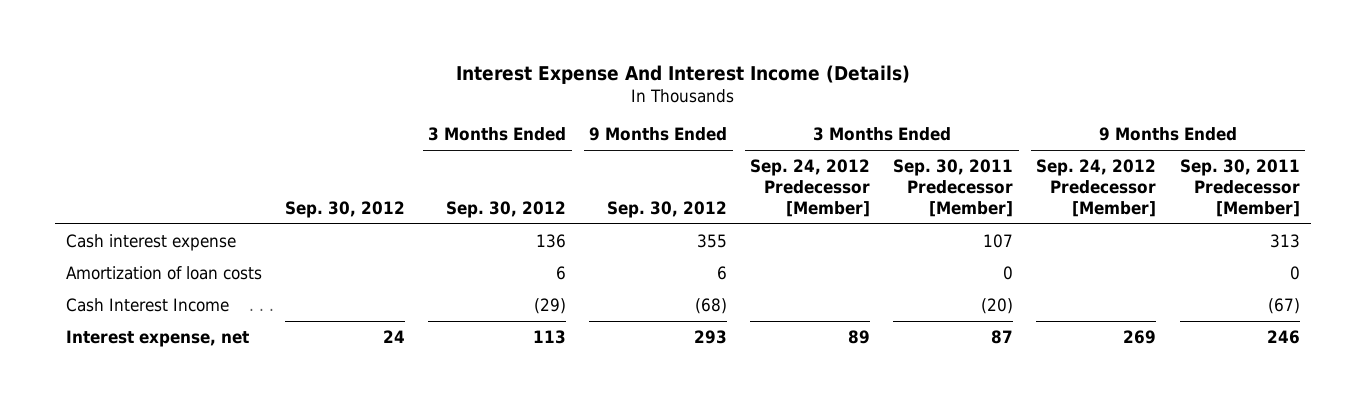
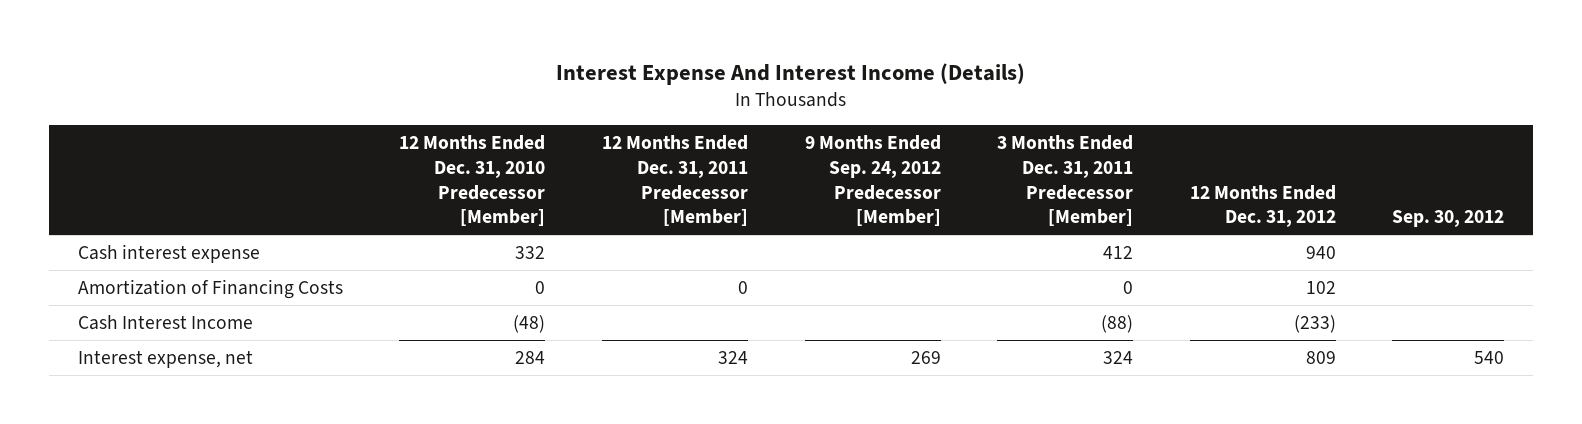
- | Sep. 30, 2012 | 3 Months Ended Sep. 30, 2012 | 9 Months Ended Sep. 30, 2012 | 3 Months Ended Sep. 24, 2012 Predecessor [Member] | 3 Months Ended Sep. 30, 2011 Predecessor [Member] | 9 Months Ended Sep. 24, 2012 Predecessor [Member] | 9 Months Ended Sep. 30, 2011 Predecessor [Member]
+ | 12 Months Ended Dec. 31, 2010 Predecessor [Member] | 12 Months Ended Dec. 31, 2011 Predecessor [Member] | 9 Months Ended Sep. 24, 2012 Predecessor [Member] | 3 Months Ended Dec. 31, 2011 Predecessor [Member] | 12 Months Ended Dec. 31, 2012 | Sep. 30, 2012
- Amortization of loan costs | | 6 | 6 | | 0 | | 0
+ Amortization of Financing Costs | 0 | 0 | | 0 | 102 |
- Interest expense, net | 24 | 113 | 293 | 89 | 87 | 269 | 246
+ Interest expense, net | 284 | 324 | 269 | 324 | 809 | 540

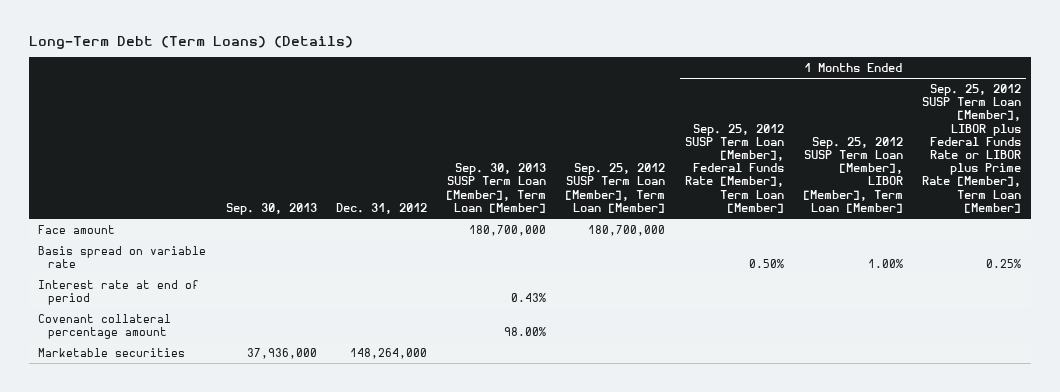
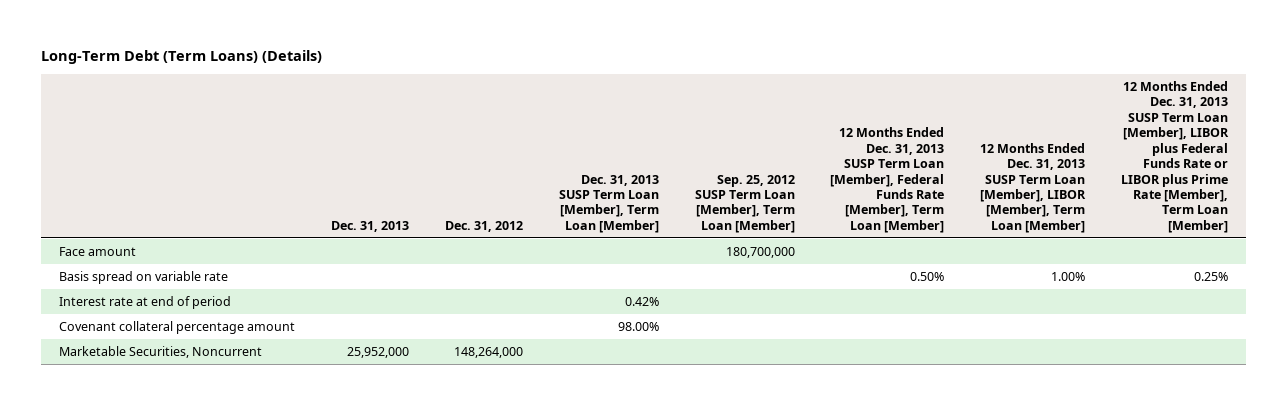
- | Sep. 30, 2013 | Dec. 31, 2012 | Sep. 30, 2013 SUSP Term Loan [Member], Term Loan [Member] | Sep. 25, 2012 SUSP Term Loan [Member], Term Loan [Member] | 1 Months Ended Sep. 25, 2012 SUSP Term Loan [Member], Federal Funds Rate [Member], Term Loan [Member] | 1 Months Ended Sep. 25, 2012 SUSP Term Loan [Member], LIBOR [Member], Term Loan [Member] | 1 Months Ended Sep. 25, 2012 SUSP Term Loan [Member], LIBOR plus Federal Funds Rate or LIBOR plus Prime Rate [Member], Term Loan [Member]
+ | Dec. 31, 2013 | Dec. 31, 2012 | Dec. 31, 2013 SUSP Term Loan [Member], Term Loan [Member] | Sep. 25, 2012 SUSP Term Loan [Member], Term Loan [Member] | 12 Months Ended Dec. 31, 2013 SUSP Term Loan [Member], Federal Funds Rate [Member], Term Loan [Member] | 12 Months Ended Dec. 31, 2013 SUSP Term Loan [Member], LIBOR [Member], Term Loan [Member] | 12 Months Ended Dec. 31, 2013 SUSP Term Loan [Member], LIBOR plus Federal Funds Rate or LIBOR plus Prime Rate [Member], Term Loan [Member]
- Marketable securities | 37,936,000 | 148,264,000 | | | | |
+ Marketable Securities, Noncurrent | 25,952,000 | 148,264,000 | | | | |

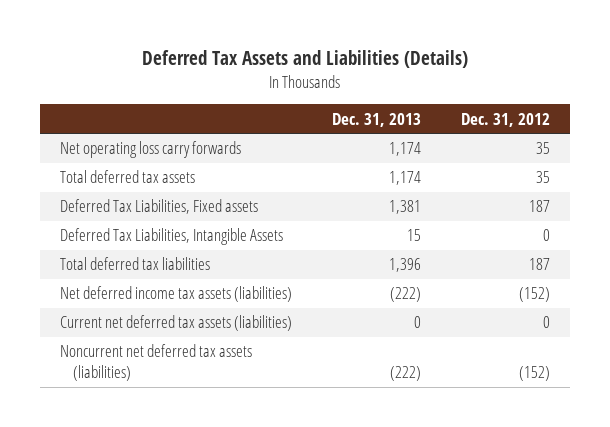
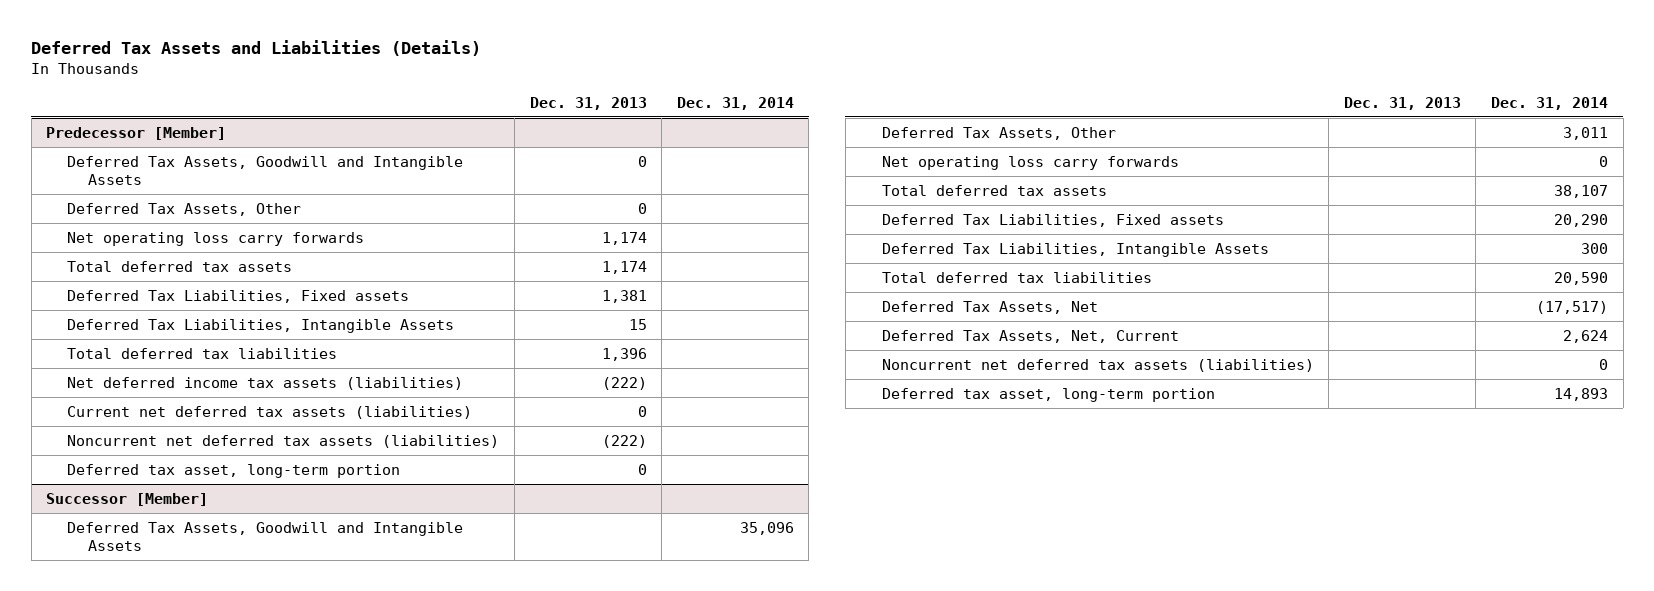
- | Dec. 31, 2013 | Dec. 31, 2012
+ | Dec. 31, 2013 | Dec. 31, 2014
+ Predecessor [Member]
+ Deferred Tax Assets, Goodwill and Intangible Assets | 0 |
+ Deferred Tax Assets, Other | 0 |
+ Deferred tax asset, long-term portion | 0 |
+ Successor [Member]
+ Deferred Tax Assets, Goodwill and Intangible Assets | | 35,096
+ Deferred Tax Assets, Other | | 3,011
+ Net operating loss carry forwards | | 0
+ Total deferred tax assets | | 38,107
+ Deferred Tax Liabilities, Fixed assets | | 20,290
+ Deferred Tax Liabilities, Intangible Assets | | 300
+ Total deferred tax liabilities | | 20,590
+ Deferred Tax Assets, Net | | (17,517)
+ Deferred Tax Assets, Net, Current | | 2,624
+ Noncurrent net deferred tax assets (liabilities) | | 0
+ Deferred tax asset, long-term portion | | 14,893

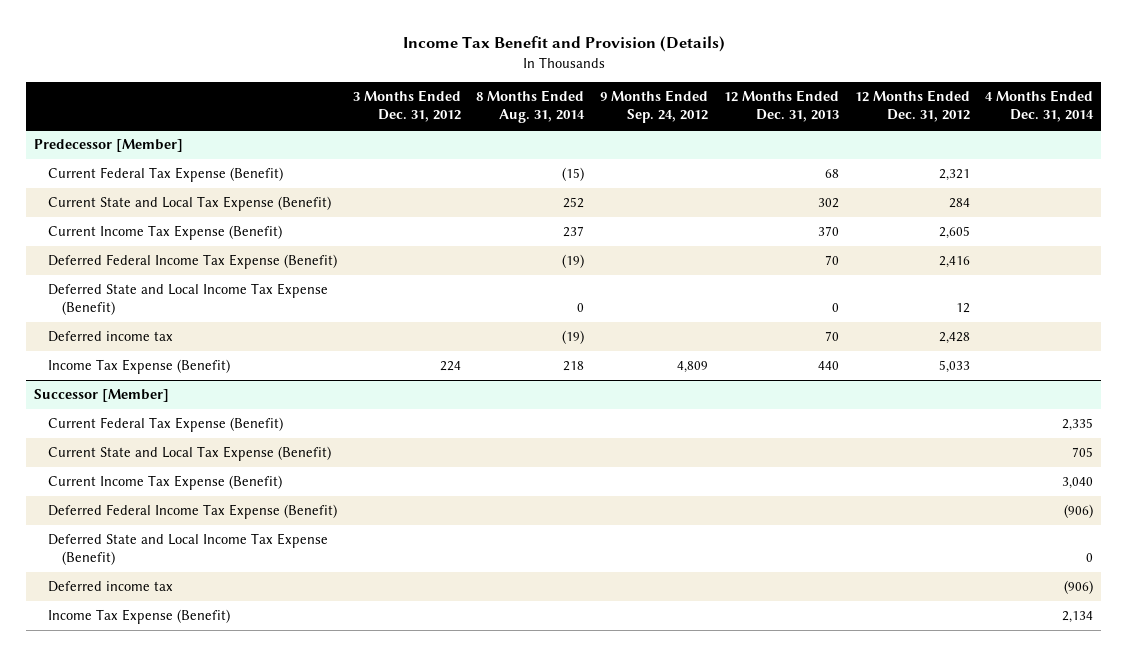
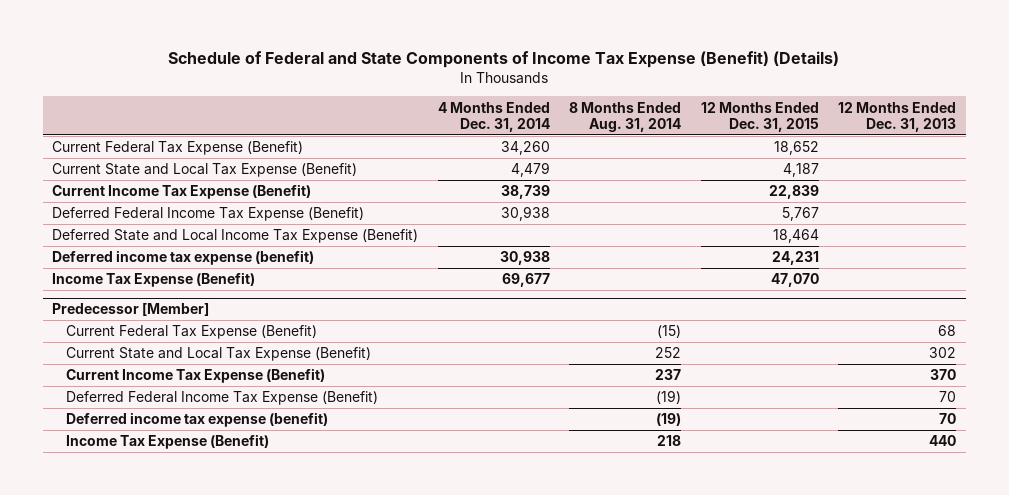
- Income Tax Benefit and Provision (Details)
+ Schedule of Federal and State Components of Income Tax Expense (Benefit) (Details)
- | 3 Months Ended Dec. 31, 2012 | 8 Months Ended Aug. 31, 2014 | 9 Months Ended Sep. 24, 2012 | 12 Months Ended Dec. 31, 2013 | 12 Months Ended Dec. 31, 2012 | 4 Months Ended Dec. 31, 2014
+ | 4 Months Ended Dec. 31, 2014 | 8 Months Ended Aug. 31, 2014 | 12 Months Ended Dec. 31, 2015 | 12 Months Ended Dec. 31, 2013
+ Current Federal Tax Expense (Benefit) | 34,260 | | 18,652 |
+ Current State and Local Tax Expense (Benefit) | 4,479 | | 4,187 |
+ Current Income Tax Expense (Benefit) | 38,739 | | 22,839 |
+ Deferred Federal Income Tax Expense (Benefit) | 30,938 | | 5,767 |
+ Deferred State and Local Income Tax Expense (Benefit) | | | 18,464 |
+ Deferred income tax expense (benefit) | 30,938 | | 24,231 |
+ Income Tax Expense (Benefit) | 69,677 | | 47,070 |
@ Predecessor [Member]
- Deferred State and Local Income Tax Expense (Benefit) | | 0 | | 0 | 12 |
- Deferred income tax | | (19) | | 70 | 2,428 |
+ Deferred income tax expense (benefit) | | (19) | | 70
- Successor [Member]
- Current Federal Tax Expense (Benefit) | | | | | | 2,335
- Current State and Local Tax Expense (Benefit) | | | | | | 705
- Current Income Tax Expense (Benefit) | | | | | | 3,040
- Deferred Federal Income Tax Expense (Benefit) | | | | | | (906)
- Deferred State and Local Income Tax Expense (Benefit) | | | | | | 0
- Deferred income tax | | | | | | (906)
- Income Tax Expense (Benefit) | | | | | | 2,134

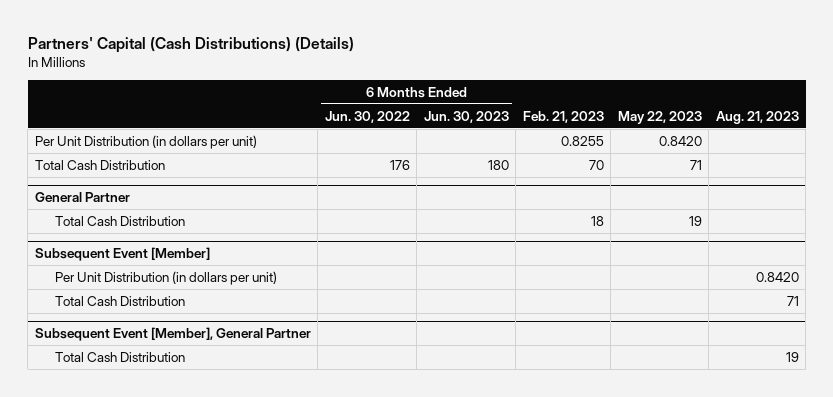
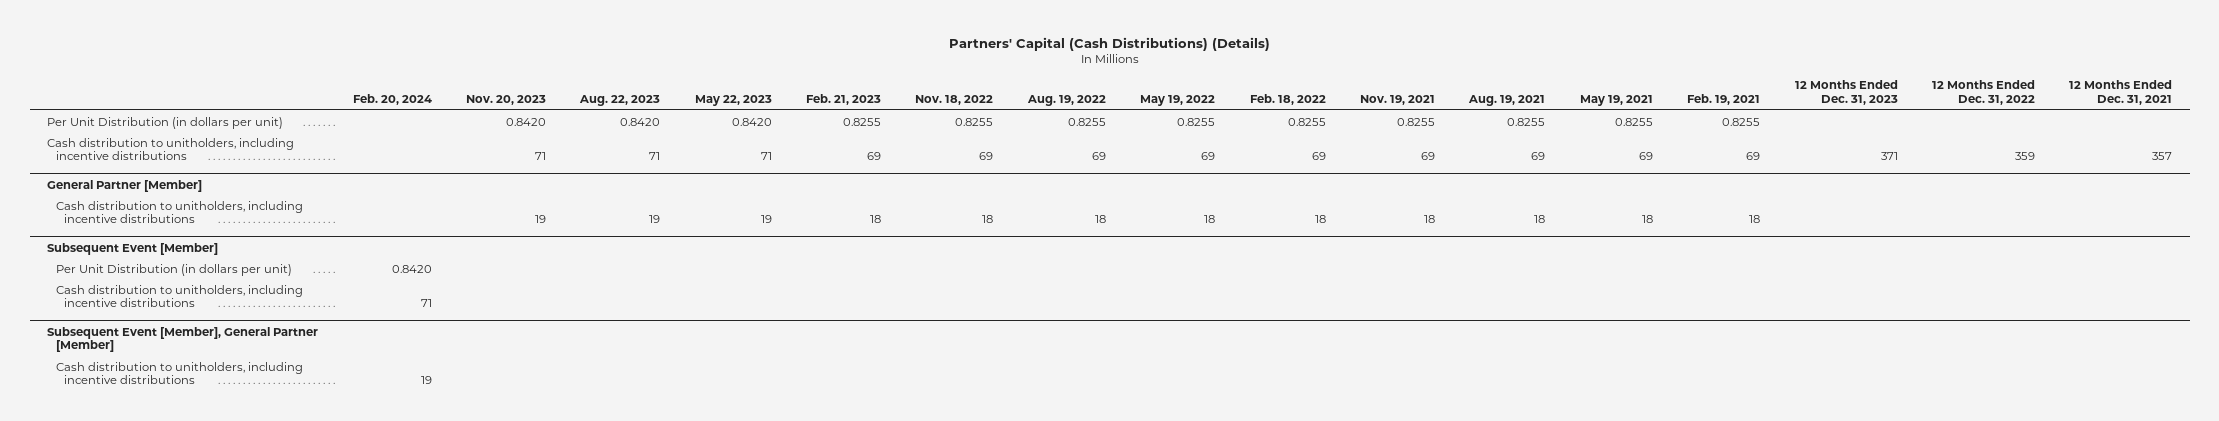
- | 6 Months Ended Jun. 30, 2022 | 6 Months Ended Jun. 30, 2023 | Feb. 21, 2023 | May 22, 2023 | Aug. 21, 2023
+ | Feb. 20, 2024 | Nov. 20, 2023 | Aug. 22, 2023 | May 22, 2023 | Feb. 21, 2023 | Nov. 18, 2022 | Aug. 19, 2022 | May 19, 2022 | Feb. 18, 2022 | Nov. 19, 2021 | Aug. 19, 2021 | May 19, 2021 | Feb. 19, 2021 | 12 Months Ended Dec. 31, 2023 | 12 Months Ended Dec. 31, 2022 | 12 Months Ended Dec. 31, 2021
- Total Cash Distribution | 176 | 180 | 70 | 71 |
- General Partner
- Total Cash Distribution | | | 18 | 19 |
+ Cash distribution to unitholders, including incentive distributions | | 71 | 71 | 71 | 69 | 69 | 69 | 69 | 69 | 69 | 69 | 69 | 69 | 371 | 359 | 357
+ General Partner [Member]
+ Cash distribution to unitholders, including incentive distributions | | 19 | 19 | 19 | 18 | 18 | 18 | 18 | 18 | 18 | 18 | 18 | 18 | | |
@ Subsequent Event [Member]
- Total Cash Distribution | | | | | 71
- Subsequent Event [Member], General Partner
- Total Cash Distribution | | | | | 19
@ Subsequent Event [Member]
+ Cash distribution to unitholders, including incentive distributions | 71 | | | | | | | | | | | | | | |
+ Subsequent Event [Member], General Partner [Member]
+ Cash distribution to unitholders, including incentive distributions | 19 | | | | | | | | | | | | | | |

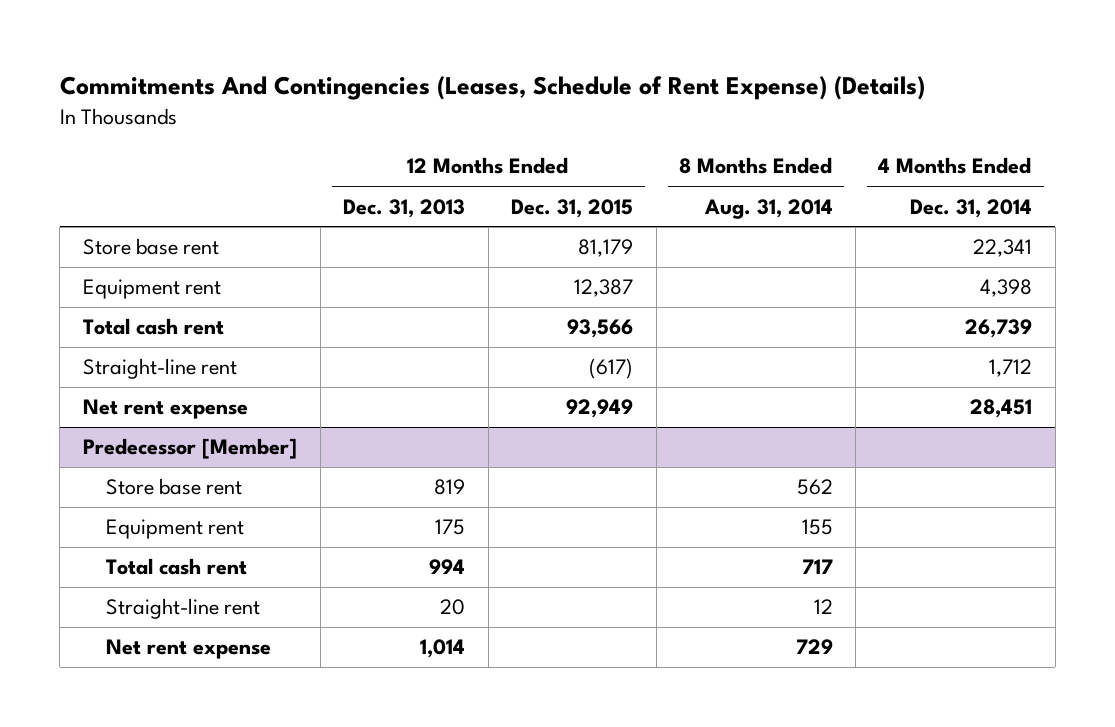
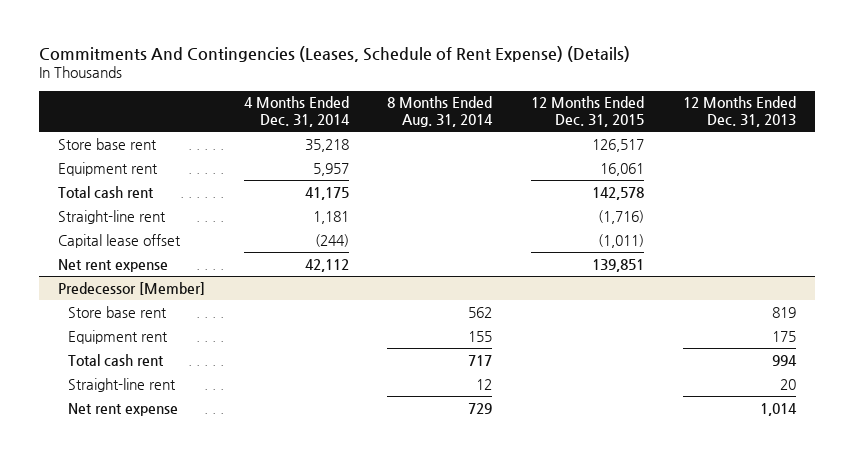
- | 12 Months Ended Dec. 31, 2013 | 12 Months Ended Dec. 31, 2015 | 8 Months Ended Aug. 31, 2014 | 4 Months Ended Dec. 31, 2014
+ | 4 Months Ended Dec. 31, 2014 | 8 Months Ended Aug. 31, 2014 | 12 Months Ended Dec. 31, 2015 | 12 Months Ended Dec. 31, 2013
- Store base rent | | 81,179 | | 22,341
- Equipment rent | | 12,387 | | 4,398
- Total cash rent | | 93,566 | | 26,739
- Straight-line rent | | (617) | | 1,712
- Net rent expense | | 92,949 | | 28,451
+ Store base rent | 35,218 | | 126,517 |
+ Equipment rent | 5,957 | | 16,061 |
+ Total cash rent | 41,175 | | 142,578 |
+ Straight-line rent | 1,181 | | (1,716) |
+ Capital lease offset | (244) | | (1,011) |
+ Net rent expense | 42,112 | | 139,851 |

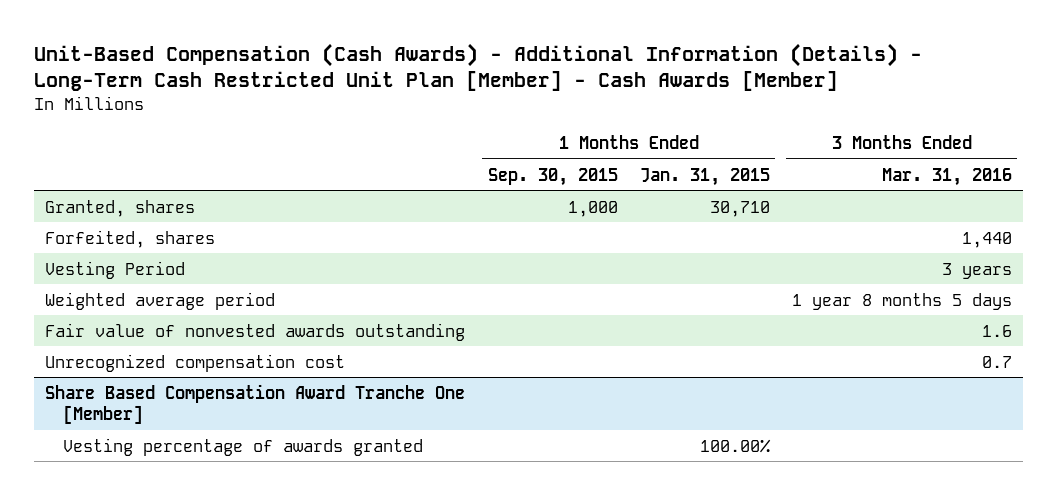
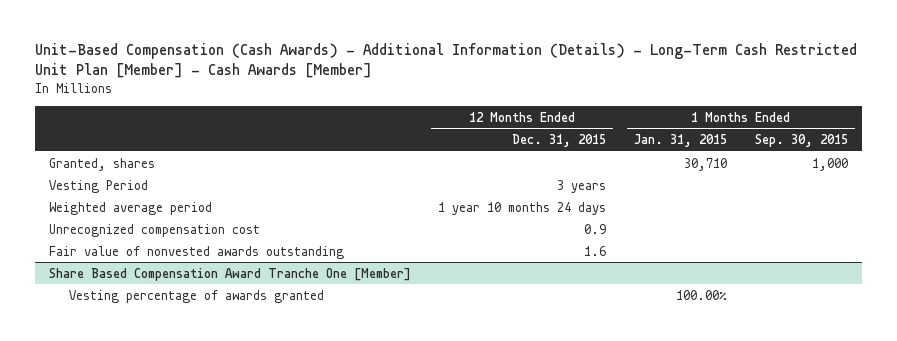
- | 1 Months Ended Sep. 30, 2015 | 1 Months Ended Jan. 31, 2015 | 3 Months Ended Mar. 31, 2016
+ | 12 Months Ended Dec. 31, 2015 | 1 Months Ended Jan. 31, 2015 | 1 Months Ended Sep. 30, 2015
- Forfeited, shares | | | 1,440
moved down: Fair value of nonvested awards outstanding | 1.6 | |

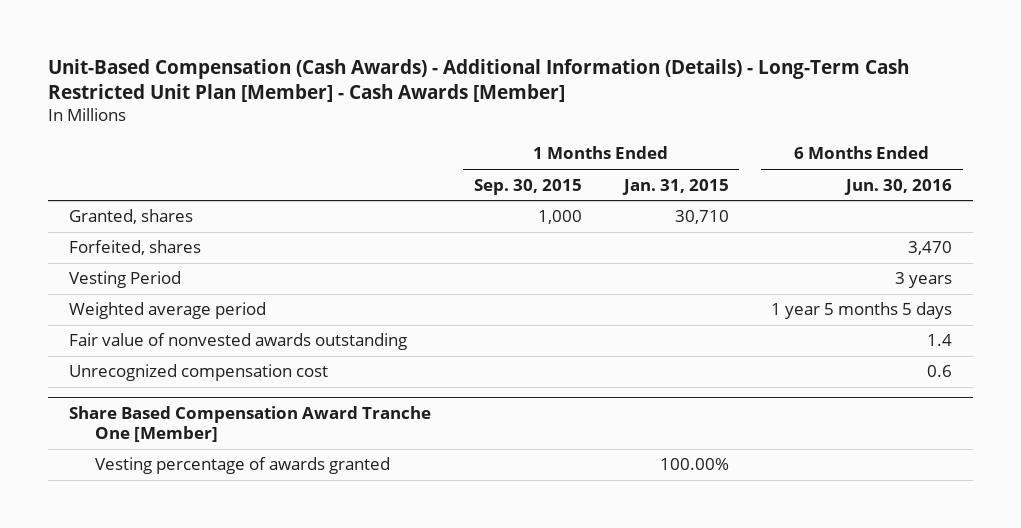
- | 12 Months Ended Dec. 31, 2015 | 1 Months Ended Jan. 31, 2015 | 1 Months Ended Sep. 30, 2015
+ | 1 Months Ended Sep. 30, 2015 | 1 Months Ended Jan. 31, 2015 | 6 Months Ended Jun. 30, 2016
+ Forfeited, shares | | | 3,470
moved down: Unrecognized compensation cost | | | 0.6

